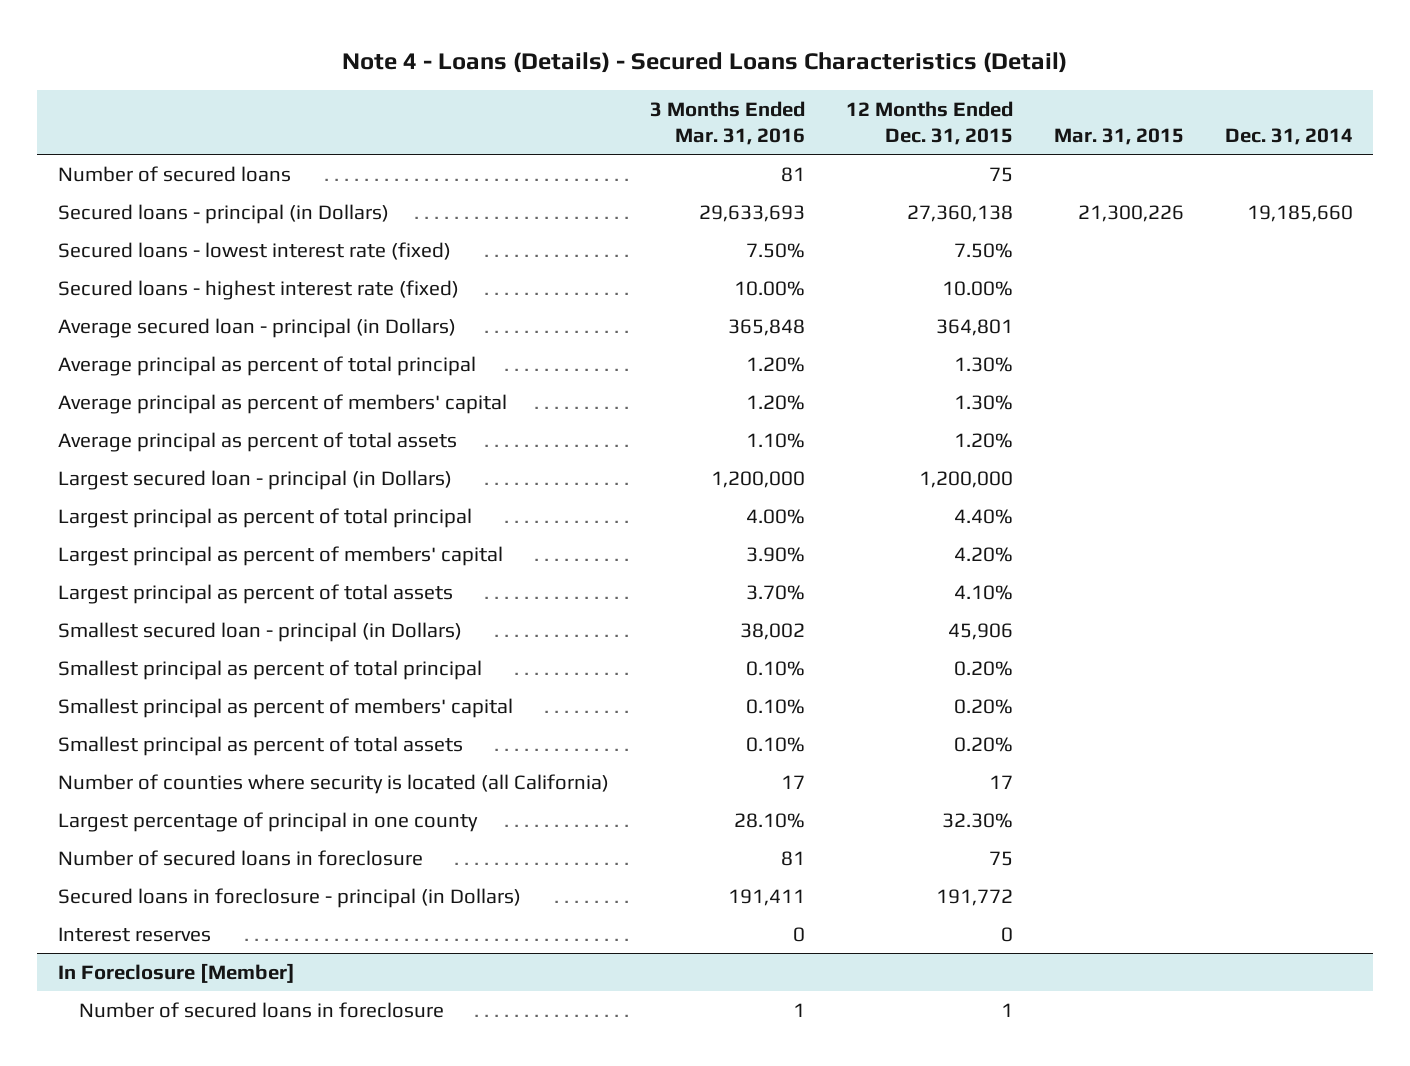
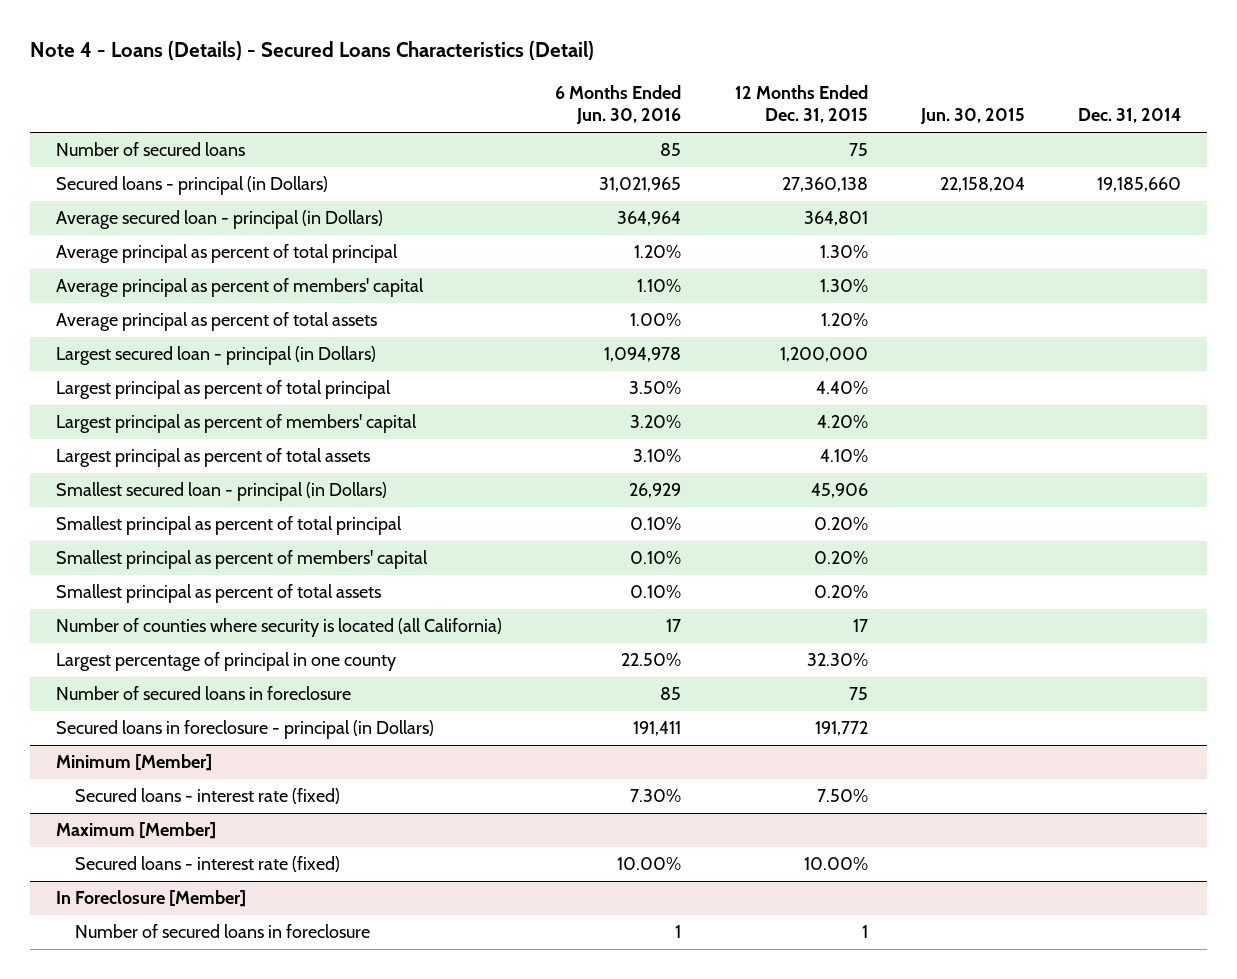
- | 3 Months Ended Mar. 31, 2016 | 12 Months Ended Dec. 31, 2015 | Mar. 31, 2015 | Dec. 31, 2014
+ | 6 Months Ended Jun. 30, 2016 | 12 Months Ended Dec. 31, 2015 | Jun. 30, 2015 | Dec. 31, 2014
- Secured loans - lowest interest rate (fixed) | 7.50% | 7.50% | |
- Secured loans - highest interest rate (fixed) | 10.00% | 10.00% | |
- Interest reserves | 0 | 0 | |
+ Minimum [Member]
+ Secured loans - interest rate (fixed) | 7.30% | 7.50% | |
+ Maximum [Member]
+ Secured loans - interest rate (fixed) | 10.00% | 10.00% | |

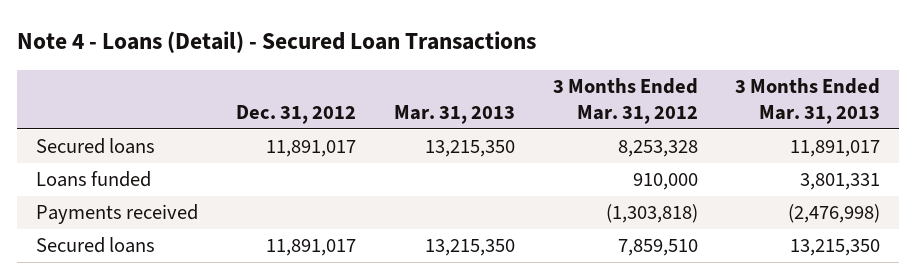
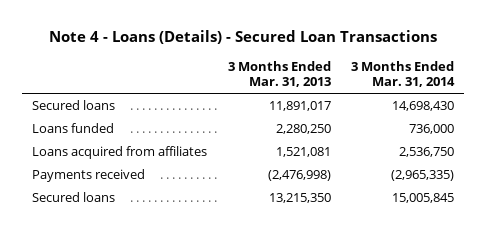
- Note 4 - Loans (Detail) - Secured Loan Transactions
+ Note 4 - Loans (Details) - Secured Loan Transactions
- | Dec. 31, 2012 | Mar. 31, 2013 | 3 Months Ended Mar. 31, 2012 | 3 Months Ended Mar. 31, 2013
+ | 3 Months Ended Mar. 31, 2013 | 3 Months Ended Mar. 31, 2014
- Loans funded | | | 910,000 | 3,801,331
+ Loans funded | 2,280,250 | 736,000
+ Loans acquired from affiliates | 1,521,081 | 2,536,750

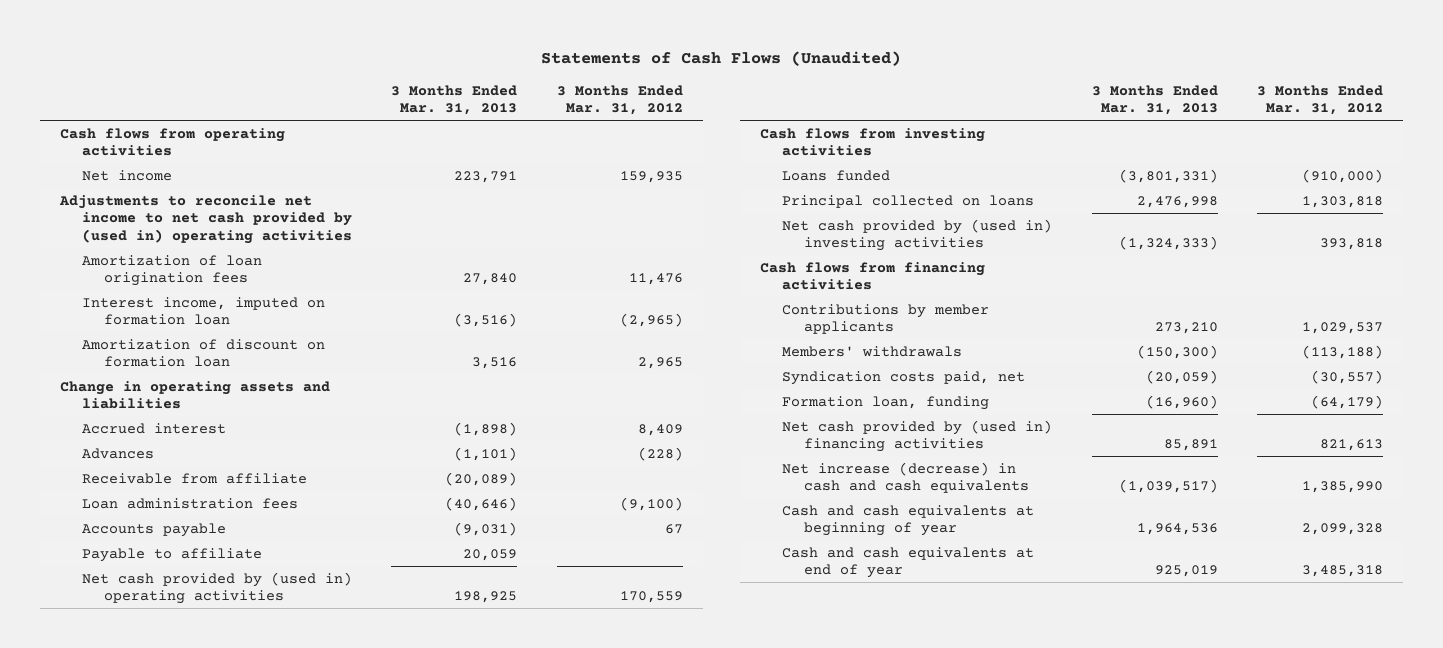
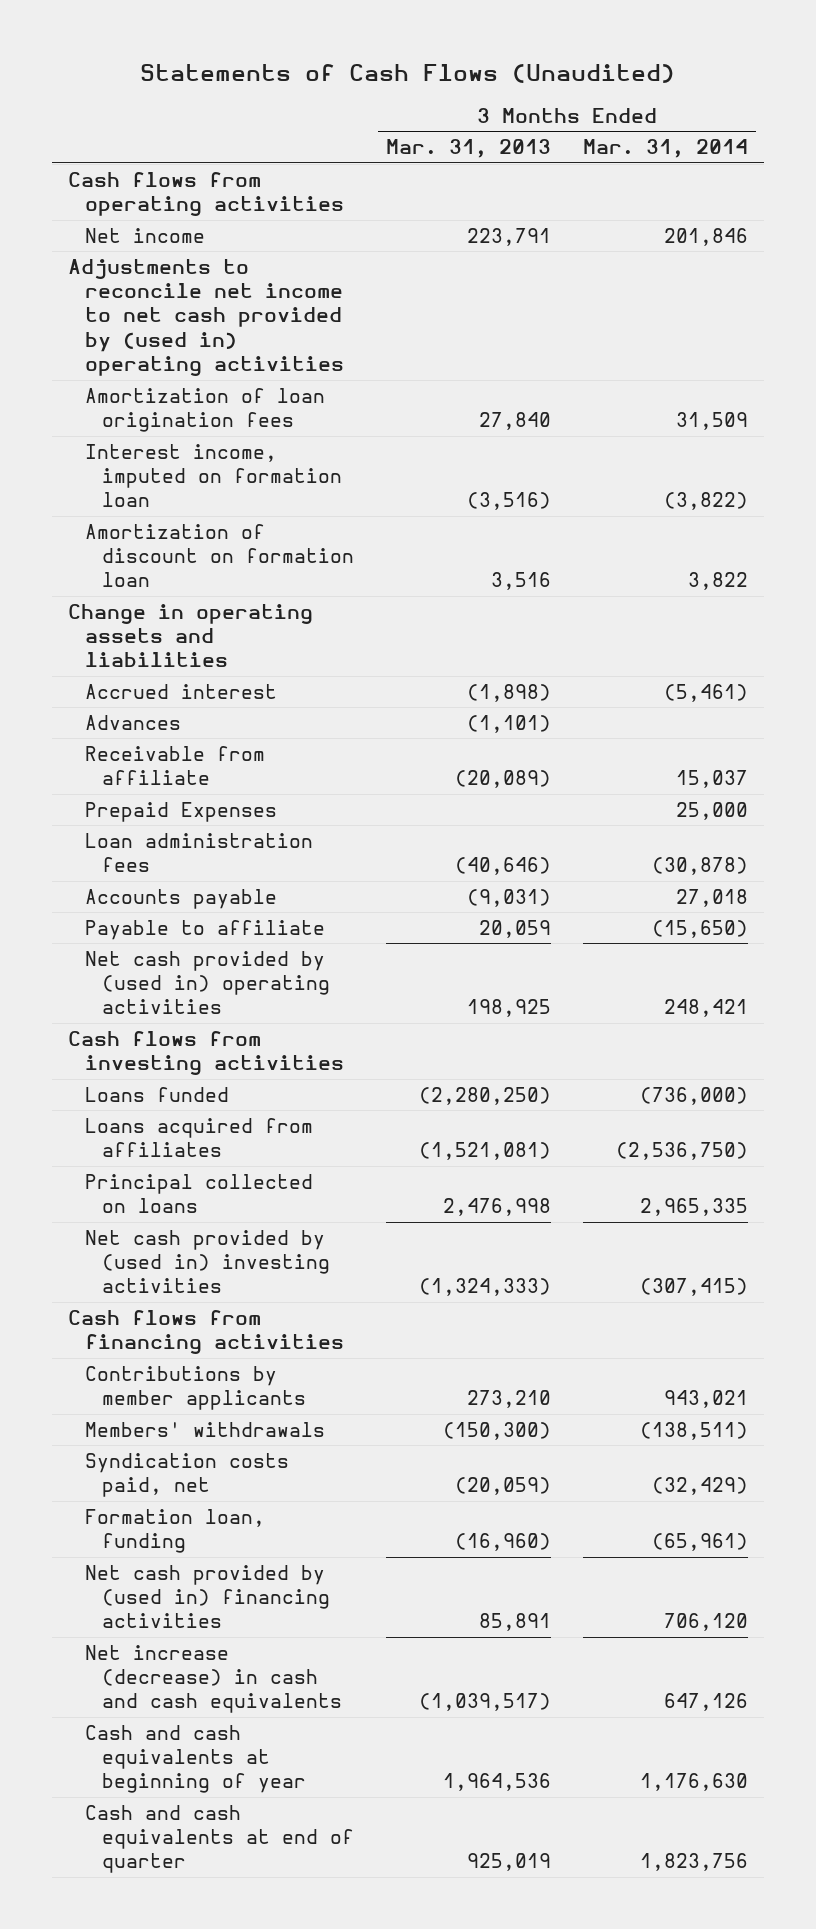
- | 3 Months Ended Mar. 31, 2013 | 3 Months Ended Mar. 31, 2012
+ | 3 Months Ended Mar. 31, 2013 | 3 Months Ended Mar. 31, 2014
+ Prepaid Expenses | | 25,000
- Loans funded | (3,801,331) | (910,000)
+ Loans funded | (2,280,250) | (736,000)
+ Loans acquired from affiliates | (1,521,081) | (2,536,750)
- Cash and cash equivalents at end of year | 925,019 | 3,485,318
+ Cash and cash equivalents at end of quarter | 925,019 | 1,823,756

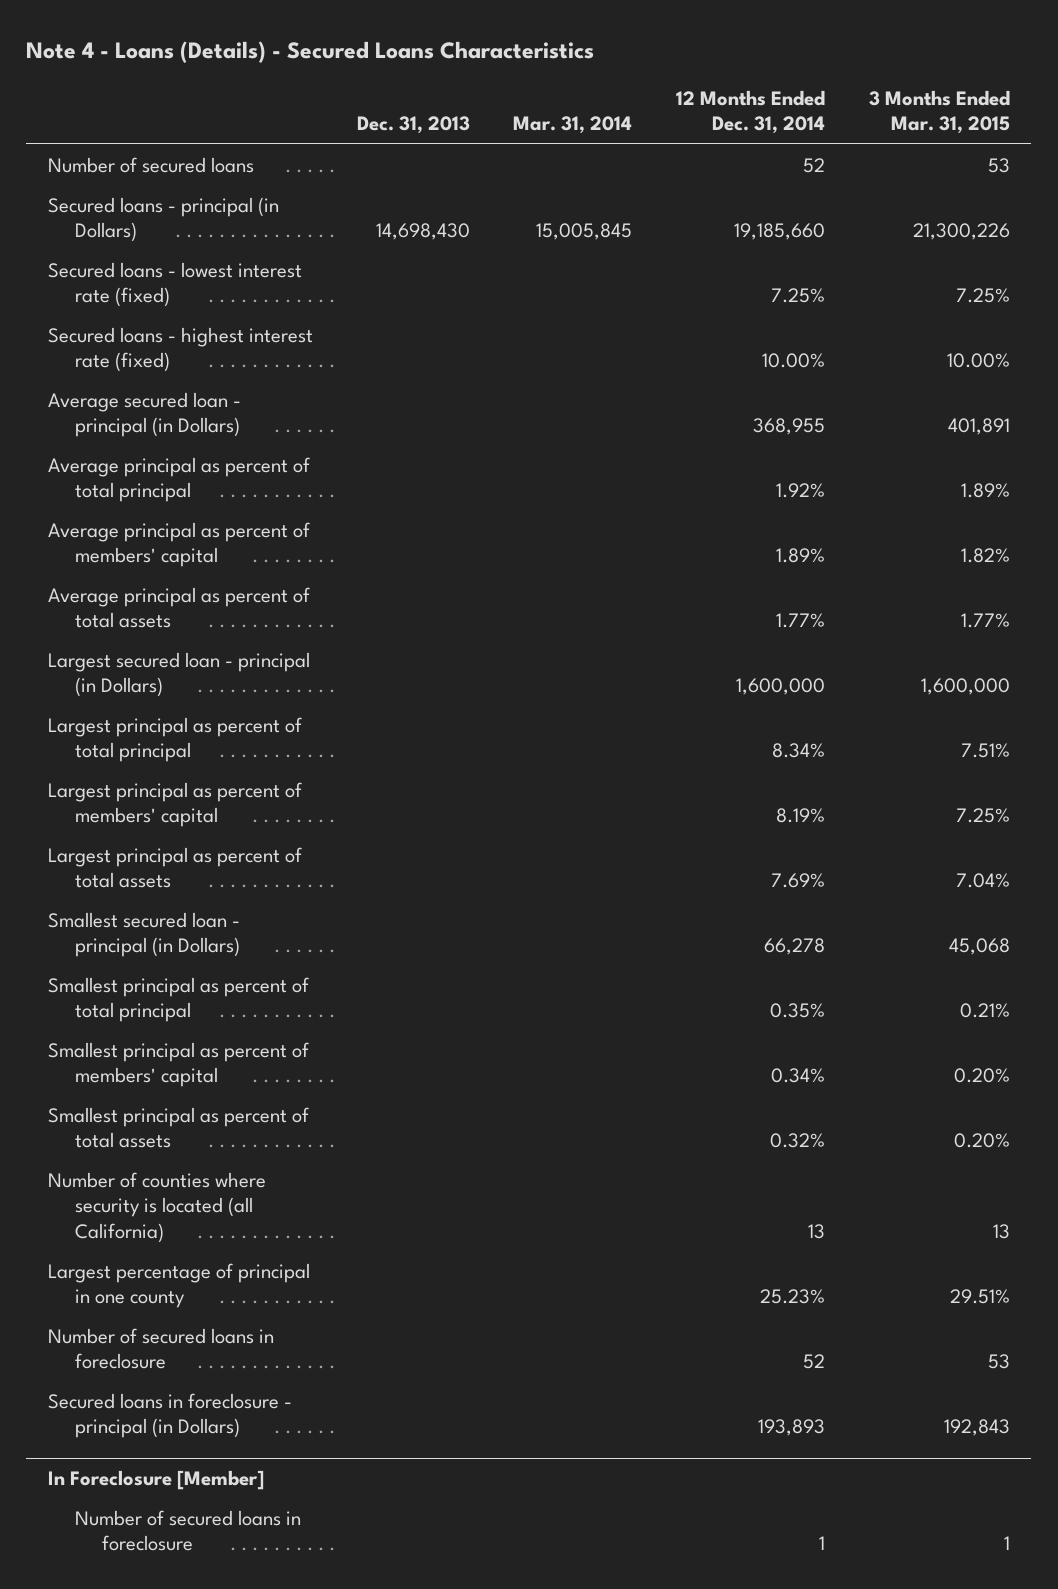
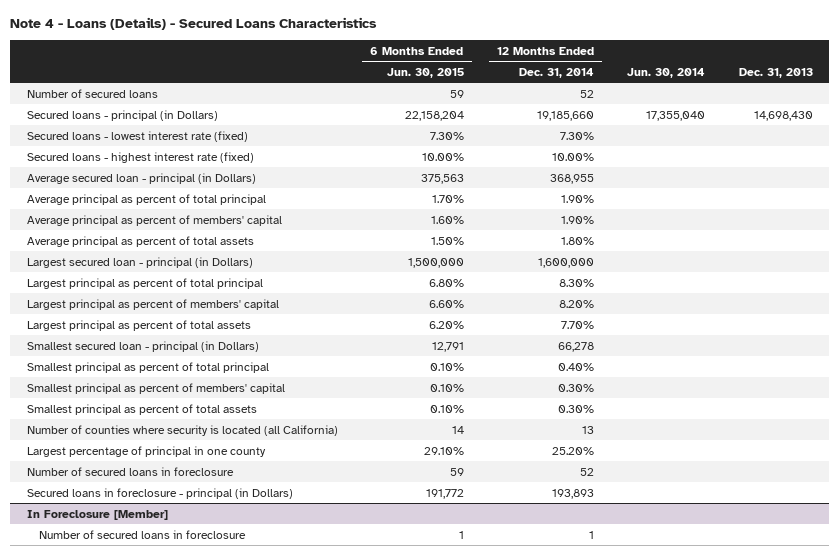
- | Dec. 31, 2013 | Mar. 31, 2014 | 12 Months Ended Dec. 31, 2014 | 3 Months Ended Mar. 31, 2015
+ | 6 Months Ended Jun. 30, 2015 | 12 Months Ended Dec. 31, 2014 | Jun. 30, 2014 | Dec. 31, 2013
- Secured loans - lowest interest rate (fixed) | | | 7.25% | 7.25%
+ Secured loans - lowest interest rate (fixed) | 7.30% | 7.30% | |
- Average principal as percent of total principal | | | 1.92% | 1.89%
- Average principal as percent of members' capital | | | 1.89% | 1.82%
- Average principal as percent of total assets | | | 1.77% | 1.77%
+ Average principal as percent of total principal | 1.70% | 1.90% | |
+ Average principal as percent of members' capital | 1.60% | 1.90% | |
+ Average principal as percent of total assets | 1.50% | 1.80% | |
- Largest principal as percent of total principal | | | 8.34% | 7.51%
- Largest principal as percent of members' capital | | | 8.19% | 7.25%
- Largest principal as percent of total assets | | | 7.69% | 7.04%
+ Largest principal as percent of total principal | 6.80% | 8.30% | |
+ Largest principal as percent of members' capital | 6.60% | 8.20% | |
+ Largest principal as percent of total assets | 6.20% | 7.70% | |
- Smallest principal as percent of total principal | | | 0.35% | 0.21%
- Smallest principal as percent of members' capital | | | 0.34% | 0.20%
- Smallest principal as percent of total assets | | | 0.32% | 0.20%
+ Smallest principal as percent of total principal | 0.10% | 0.40% | |
+ Smallest principal as percent of members' capital | 0.10% | 0.30% | |
+ Smallest principal as percent of total assets | 0.10% | 0.30% | |
- Largest percentage of principal in one county | | | 25.23% | 29.51%
+ Largest percentage of principal in one county | 29.10% | 25.20% | |

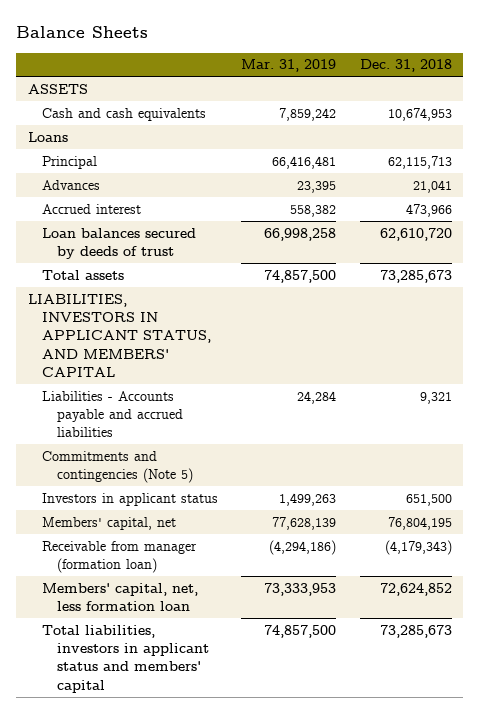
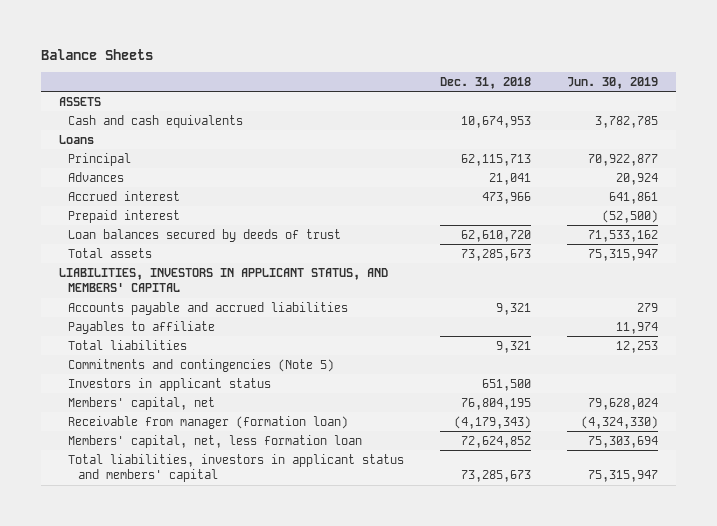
- | Mar. 31, 2019 | Dec. 31, 2018
+ | Dec. 31, 2018 | Jun. 30, 2019
+ Prepaid interest | | (52,500)
- Liabilities - Accounts payable and accrued liabilities | 24,284 | 9,321
+ Accounts payable and accrued liabilities | 9,321 | 279
+ Payables to affiliate | | 11,974
+ Total liabilities | 9,321 | 12,253

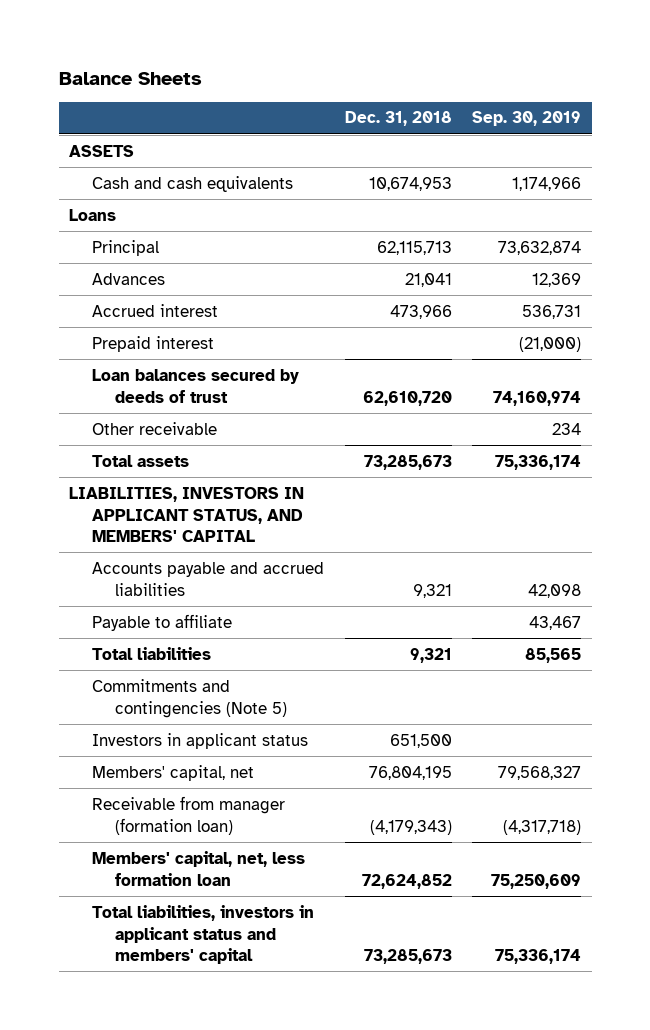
- | Dec. 31, 2018 | Jun. 30, 2019
+ | Dec. 31, 2018 | Sep. 30, 2019
+ Other receivable | | 234
- Payables to affiliate | | 11,974
+ Payable to affiliate | | 43,467

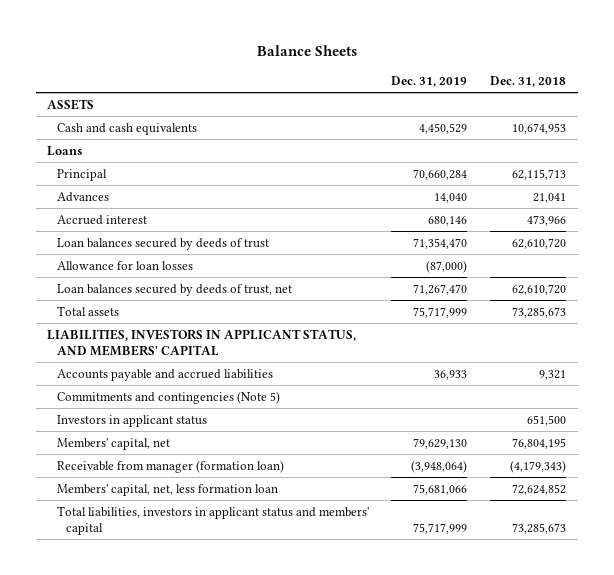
- | Dec. 31, 2018 | Sep. 30, 2019
+ | Dec. 31, 2019 | Dec. 31, 2018
- Prepaid interest | | (21,000)
- Other receivable | | 234
+ Allowance for loan losses | (87,000) |
+ Loan balances secured by deeds of trust, net | 71,267,470 | 62,610,720
- Payable to affiliate | | 43,467
- Total liabilities | 9,321 | 85,565

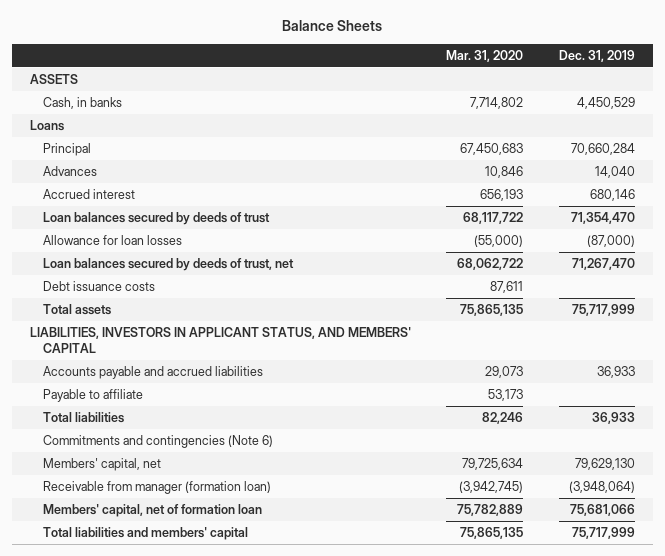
- | Dec. 31, 2019 | Dec. 31, 2018
+ | Mar. 31, 2020 | Dec. 31, 2019
- Cash and cash equivalents | 4,450,529 | 10,674,953
+ Cash, in banks | 7,714,802 | 4,450,529
+ Debt issuance costs | 87,611 |
- Commitments and contingencies (Note 5)
- Investors in applicant status | | 651,500
+ Payable to affiliate | 53,173 |
+ Total liabilities | 82,246 | 36,933
+ Commitments and contingencies (Note 6)
- Members' capital, net, less formation loan | 75,681,066 | 72,624,852
- Total liabilities, investors in applicant status and members' capital | 75,717,999 | 73,285,673
+ Members' capital, net of formation loan | 75,782,889 | 75,681,066
+ Total liabilities and members' capital | 75,865,135 | 75,717,999

